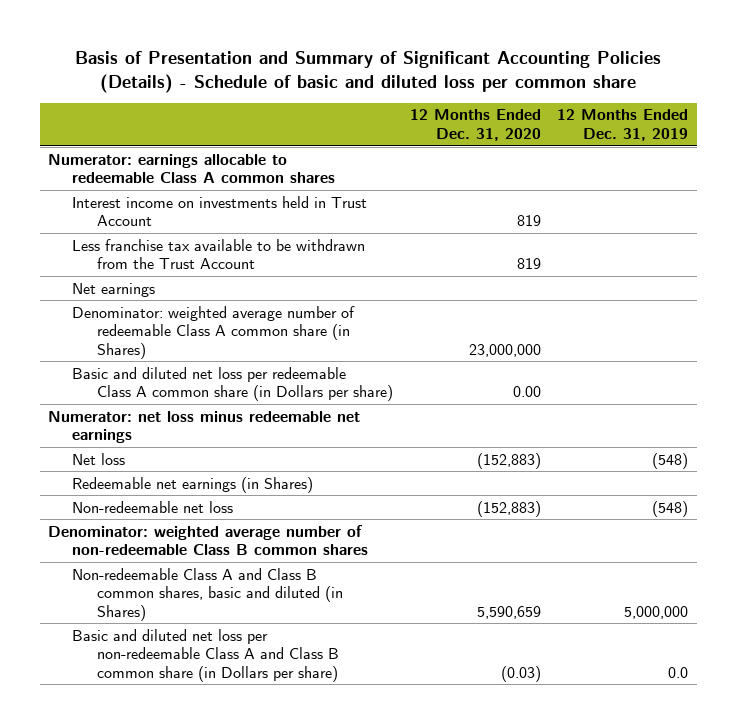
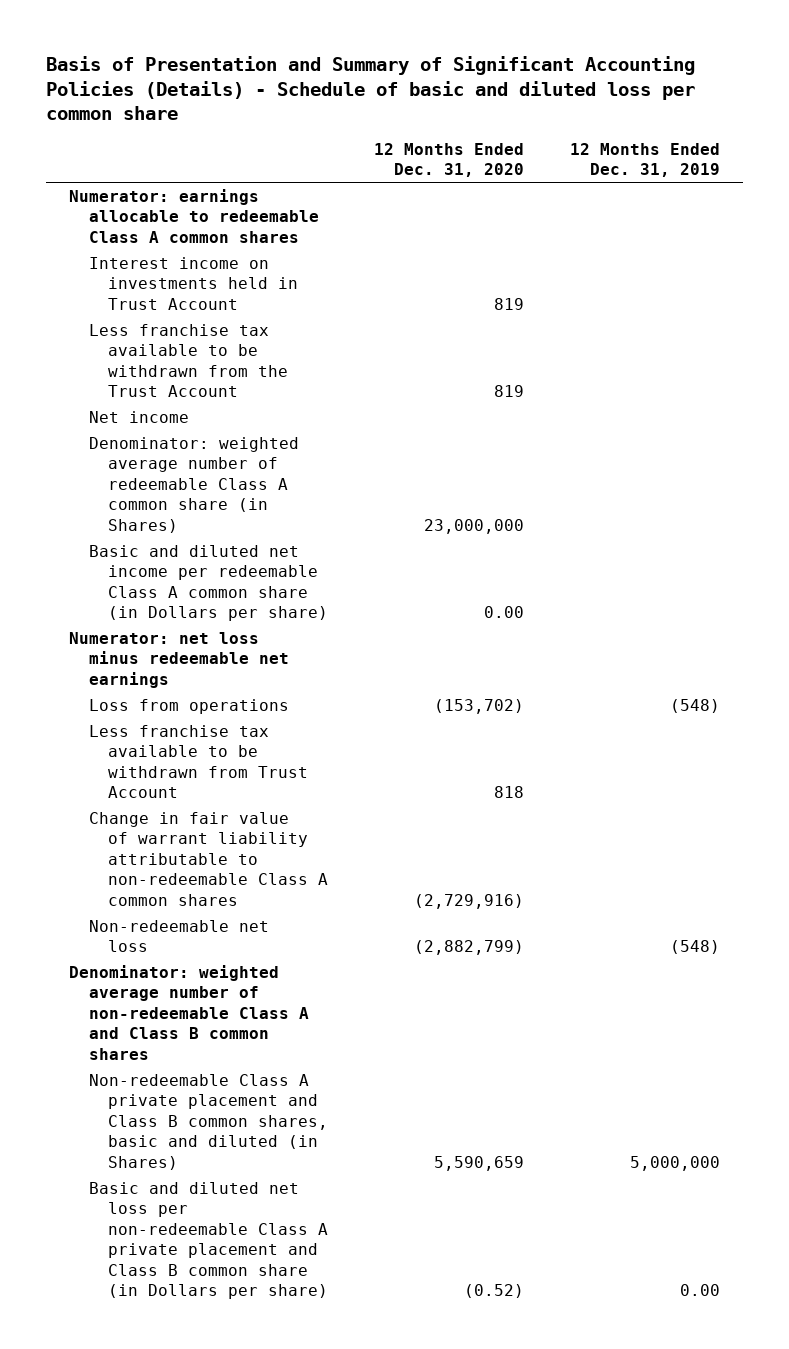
- Net earnings
+ Net income
- Basic and diluted net loss per redeemable Class A common share (in Dollars per share) | 0.00 |
+ Basic and diluted net income per redeemable Class A common share (in Dollars per share) | 0.00 |
- Net loss | (152,883) | (548)
- Redeemable net earnings (in Shares)
- Non-redeemable net loss | (152,883) | (548)
- Denominator: weighted average number of non-redeemable Class B common shares
- Non-redeemable Class A and Class B common shares, basic and diluted (in Shares) | 5,590,659 | 5,000,000
- Basic and diluted net loss per non-redeemable Class A and Class B common share (in Dollars per share) | (0.03) | 0.0
+ Loss from operations | (153,702) | (548)
+ Less franchise tax available to be withdrawn from Trust Account | 818 |
+ Change in fair value of warrant liability attributable to non-redeemable Class A common shares | (2,729,916) |
+ Non-redeemable net loss | (2,882,799) | (548)
+ Denominator: weighted average number of non-redeemable Class A and Class B common shares
+ Non-redeemable Class A private placement and Class B common shares, basic and diluted (in Shares) | 5,590,659 | 5,000,000
+ Basic and diluted net loss per non-redeemable Class A private placement and Class B common share (in Dollars per share) | (0.52) | 0.00

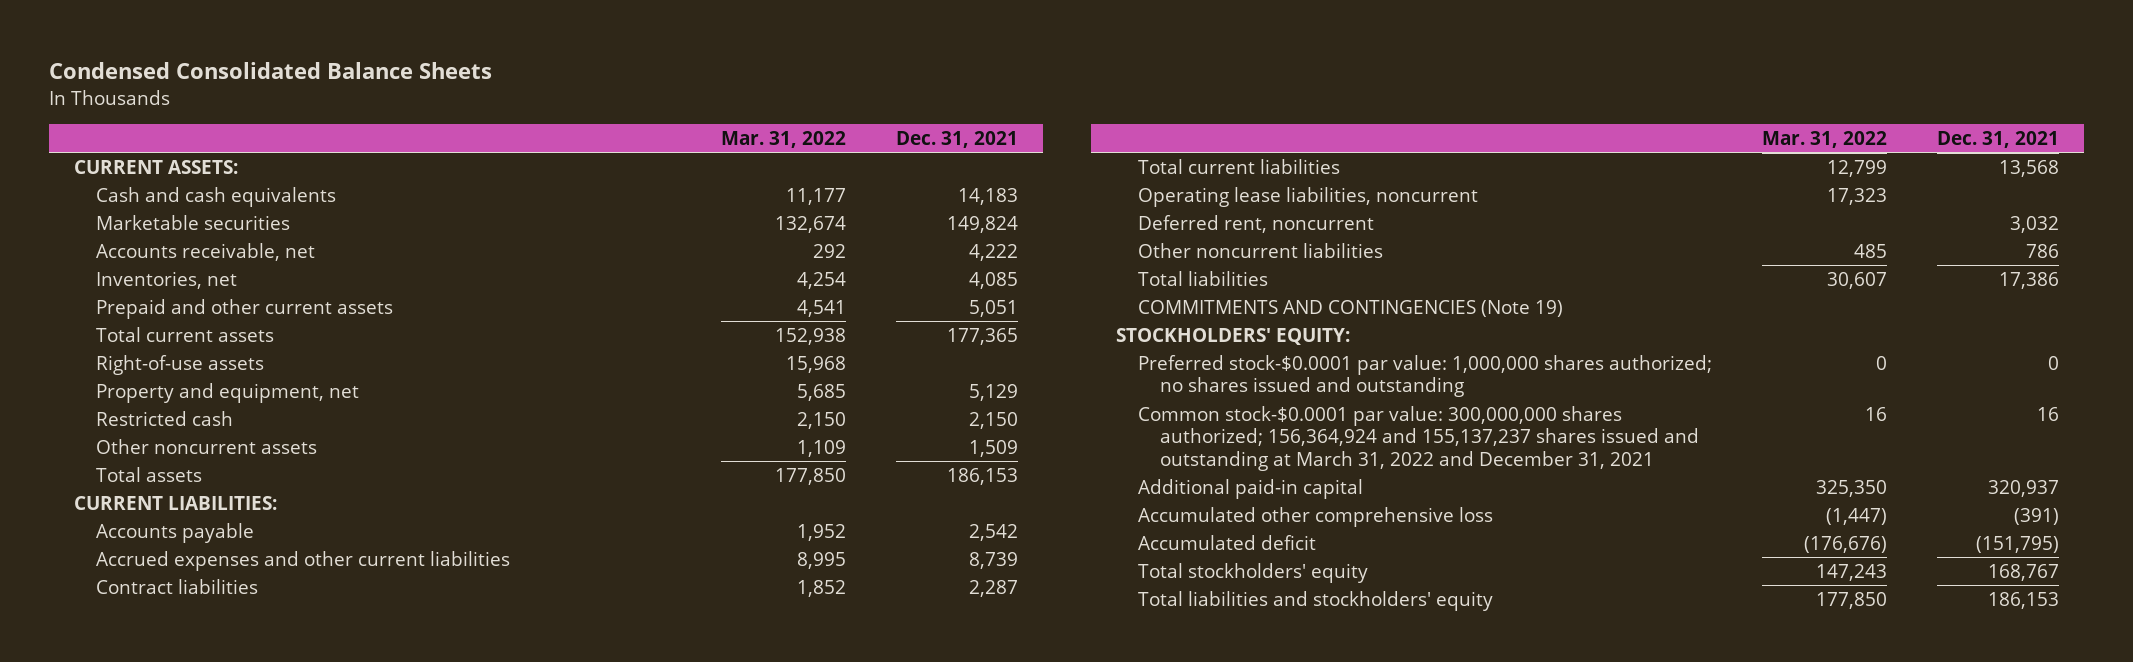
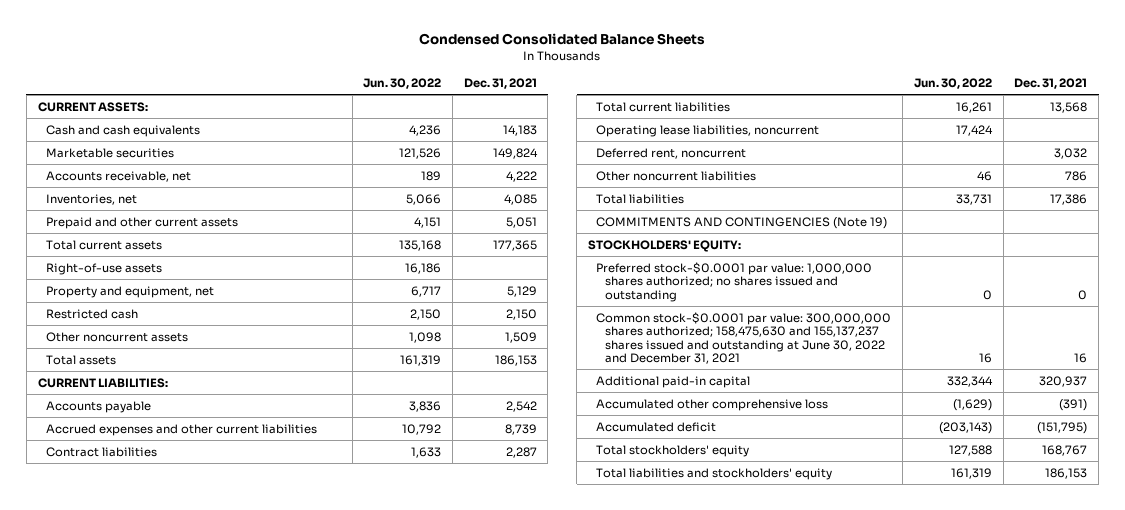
- | Mar. 31, 2022 | Dec. 31, 2021
+ | Jun. 30, 2022 | Dec. 31, 2021
- Common stock-$0.0001 par value: 300,000,000 shares authorized; 156,364,924 and 155,137,237 shares issued and outstanding at March 31, 2022 and December 31, 2021 | 16 | 16
+ Common stock-$0.0001 par value: 300,000,000 shares authorized; 158,475,630 and 155,137,237 shares issued and outstanding at June 30, 2022 and December 31, 2021 | 16 | 16

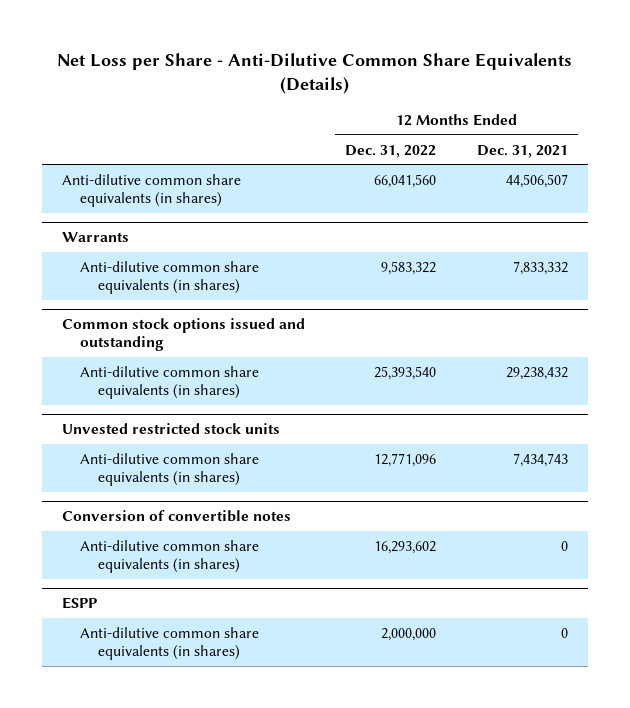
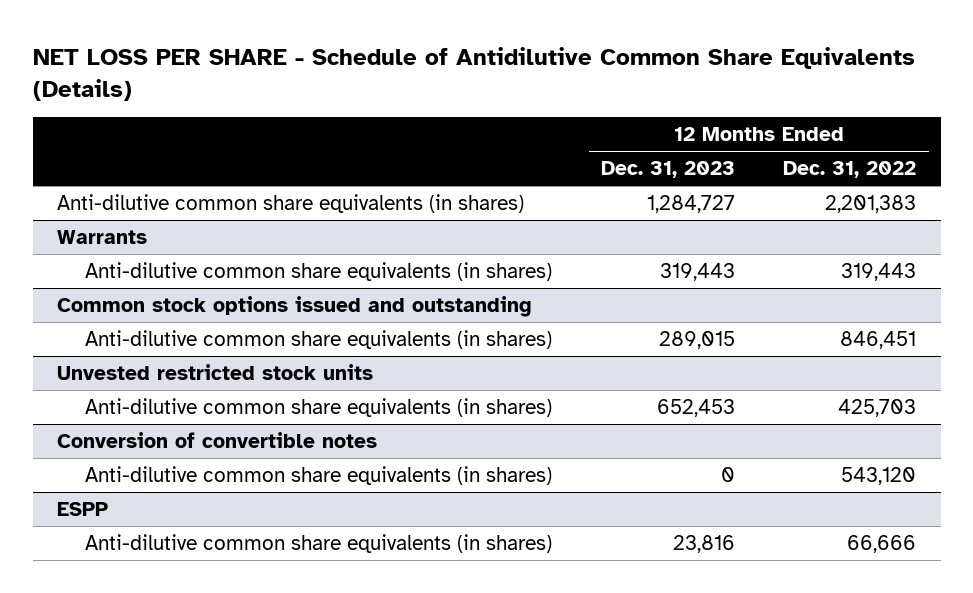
- Net Loss per Share - Anti-Dilutive Common Share Equivalents (Details)
+ NET LOSS PER SHARE - Schedule of Antidilutive Common Share Equivalents (Details)
- | 12 Months Ended Dec. 31, 2022 | 12 Months Ended Dec. 31, 2021
+ | 12 Months Ended Dec. 31, 2023 | 12 Months Ended Dec. 31, 2022
- Anti-dilutive common share equivalents (in shares) | 66,041,560 | 44,506,507
+ Anti-dilutive common share equivalents (in shares) | 1,284,727 | 2,201,383
@ Warrants
- Anti-dilutive common share equivalents (in shares) | 9,583,322 | 7,833,332
+ Anti-dilutive common share equivalents (in shares) | 319,443 | 319,443
@ Common stock options issued and outstanding
- Anti-dilutive common share equivalents (in shares) | 25,393,540 | 29,238,432
+ Anti-dilutive common share equivalents (in shares) | 289,015 | 846,451
@ Unvested restricted stock units
- Anti-dilutive common share equivalents (in shares) | 12,771,096 | 7,434,743
+ Anti-dilutive common share equivalents (in shares) | 652,453 | 425,703
@ Conversion of convertible notes
- Anti-dilutive common share equivalents (in shares) | 16,293,602 | 0
+ Anti-dilutive common share equivalents (in shares) | 0 | 543,120
@ ESPP
- Anti-dilutive common share equivalents (in shares) | 2,000,000 | 0
+ Anti-dilutive common share equivalents (in shares) | 23,816 | 66,666

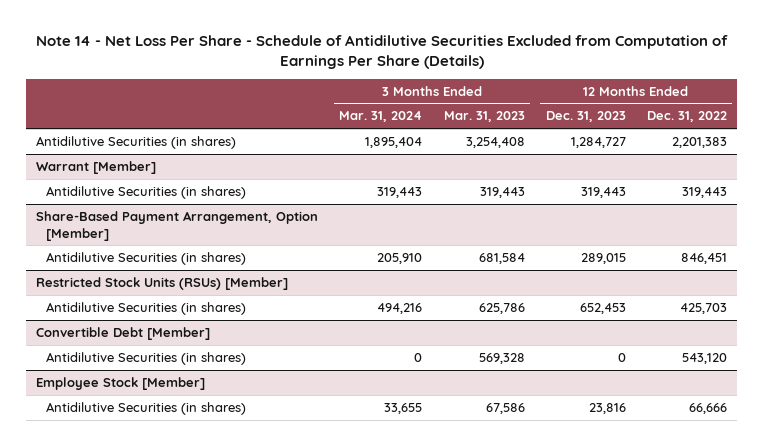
- NET LOSS PER SHARE - Schedule of Antidilutive Common Share Equivalents (Details)
+ Note 14 - Net Loss Per Share - Schedule of Antidilutive Securities Excluded from Computation of Earnings Per Share (Details)
- | 12 Months Ended Dec. 31, 2023 | 12 Months Ended Dec. 31, 2022
+ | 3 Months Ended Mar. 31, 2024 | 3 Months Ended Mar. 31, 2023 | 12 Months Ended Dec. 31, 2023 | 12 Months Ended Dec. 31, 2022
- Anti-dilutive common share equivalents (in shares) | 1,284,727 | 2,201,383
- Warrants
- Anti-dilutive common share equivalents (in shares) | 319,443 | 319,443
- Common stock options issued and outstanding
- Anti-dilutive common share equivalents (in shares) | 289,015 | 846,451
- Unvested restricted stock units
- Anti-dilutive common share equivalents (in shares) | 652,453 | 425,703
- Conversion of convertible notes
- Anti-dilutive common share equivalents (in shares) | 0 | 543,120
- ESPP
- Anti-dilutive common share equivalents (in shares) | 23,816 | 66,666
+ Antidilutive Securities (in shares) | 1,895,404 | 3,254,408 | 1,284,727 | 2,201,383
+ Warrant [Member]
+ Antidilutive Securities (in shares) | 319,443 | 319,443 | 319,443 | 319,443
+ Share-Based Payment Arrangement, Option [Member]
+ Antidilutive Securities (in shares) | 205,910 | 681,584 | 289,015 | 846,451
+ Restricted Stock Units (RSUs) [Member]
+ Antidilutive Securities (in shares) | 494,216 | 625,786 | 652,453 | 425,703
+ Convertible Debt [Member]
+ Antidilutive Securities (in shares) | 0 | 569,328 | 0 | 543,120
+ Employee Stock [Member]
+ Antidilutive Securities (in shares) | 33,655 | 67,586 | 23,816 | 66,666

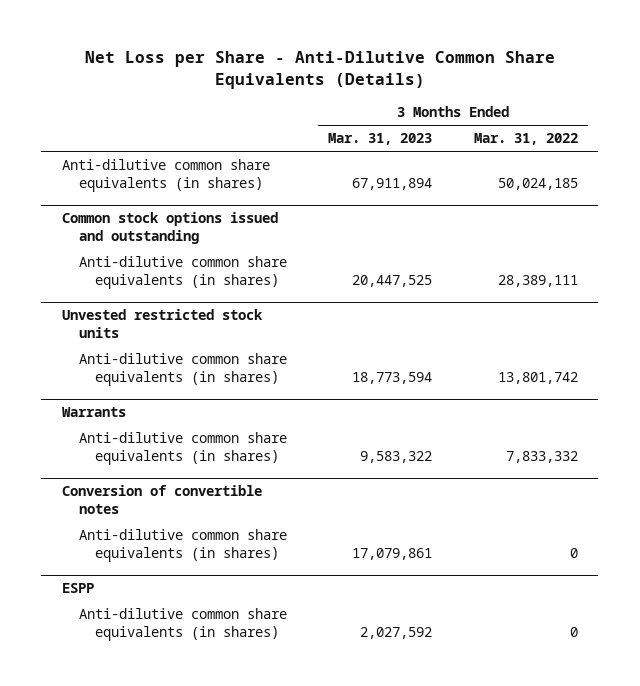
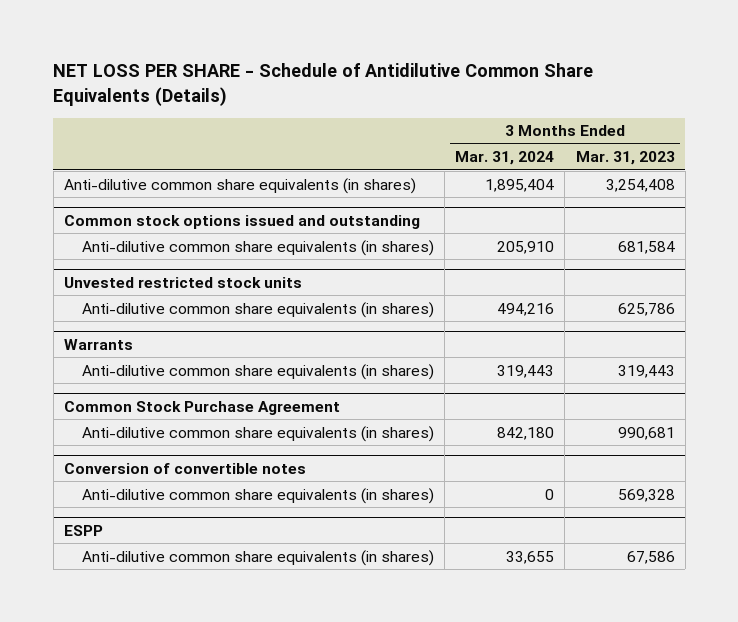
- Net Loss per Share - Anti-Dilutive Common Share Equivalents (Details)
+ NET LOSS PER SHARE - Schedule of Antidilutive Common Share Equivalents (Details)
- | 3 Months Ended Mar. 31, 2023 | 3 Months Ended Mar. 31, 2022
+ | 3 Months Ended Mar. 31, 2024 | 3 Months Ended Mar. 31, 2023
- Anti-dilutive common share equivalents (in shares) | 67,911,894 | 50,024,185
+ Anti-dilutive common share equivalents (in shares) | 1,895,404 | 3,254,408
@ Common stock options issued and outstanding
- Anti-dilutive common share equivalents (in shares) | 20,447,525 | 28,389,111
+ Anti-dilutive common share equivalents (in shares) | 205,910 | 681,584
@ Unvested restricted stock units
- Anti-dilutive common share equivalents (in shares) | 18,773,594 | 13,801,742
+ Anti-dilutive common share equivalents (in shares) | 494,216 | 625,786
@ Warrants
- Anti-dilutive common share equivalents (in shares) | 9,583,322 | 7,833,332
+ Anti-dilutive common share equivalents (in shares) | 319,443 | 319,443
+ Common Stock Purchase Agreement
+ Anti-dilutive common share equivalents (in shares) | 842,180 | 990,681
@ Conversion of convertible notes
- Anti-dilutive common share equivalents (in shares) | 17,079,861 | 0
+ Anti-dilutive common share equivalents (in shares) | 0 | 569,328
@ ESPP
- Anti-dilutive common share equivalents (in shares) | 2,027,592 | 0
+ Anti-dilutive common share equivalents (in shares) | 33,655 | 67,586

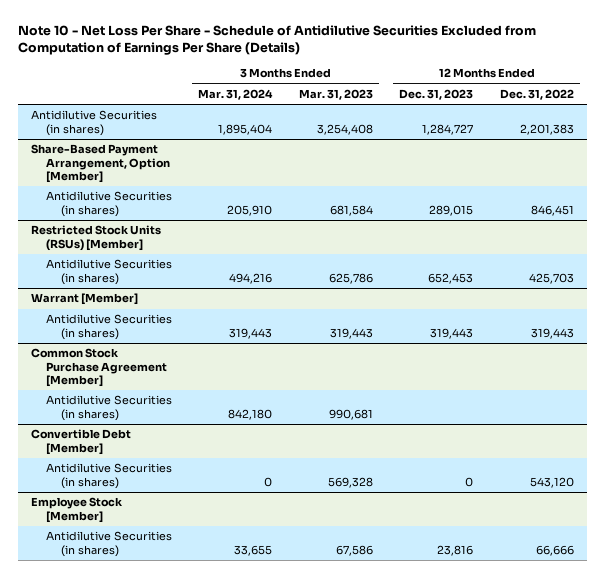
- NET LOSS PER SHARE - Schedule of Antidilutive Common Share Equivalents (Details)
+ Note 10 - Net Loss Per Share - Schedule of Antidilutive Securities Excluded from Computation of Earnings Per Share (Details)
- | 3 Months Ended Mar. 31, 2024 | 3 Months Ended Mar. 31, 2023
+ | 3 Months Ended Mar. 31, 2024 | 3 Months Ended Mar. 31, 2023 | 12 Months Ended Dec. 31, 2023 | 12 Months Ended Dec. 31, 2022
- Anti-dilutive common share equivalents (in shares) | 1,895,404 | 3,254,408
- Common stock options issued and outstanding
- Anti-dilutive common share equivalents (in shares) | 205,910 | 681,584
- Unvested restricted stock units
- Anti-dilutive common share equivalents (in shares) | 494,216 | 625,786
- Warrants
- Anti-dilutive common share equivalents (in shares) | 319,443 | 319,443
- Common Stock Purchase Agreement
- Anti-dilutive common share equivalents (in shares) | 842,180 | 990,681
- Conversion of convertible notes
- Anti-dilutive common share equivalents (in shares) | 0 | 569,328
- ESPP
- Anti-dilutive common share equivalents (in shares) | 33,655 | 67,586
+ Antidilutive Securities (in shares) | 1,895,404 | 3,254,408 | 1,284,727 | 2,201,383
+ Share-Based Payment Arrangement, Option [Member]
+ Antidilutive Securities (in shares) | 205,910 | 681,584 | 289,015 | 846,451
+ Restricted Stock Units (RSUs) [Member]
+ Antidilutive Securities (in shares) | 494,216 | 625,786 | 652,453 | 425,703
+ Warrant [Member]
+ Antidilutive Securities (in shares) | 319,443 | 319,443 | 319,443 | 319,443
+ Common Stock Purchase Agreement [Member]
+ Antidilutive Securities (in shares) | 842,180 | 990,681 | |
+ Convertible Debt [Member]
+ Antidilutive Securities (in shares) | 0 | 569,328 | 0 | 543,120
+ Employee Stock [Member]
+ Antidilutive Securities (in shares) | 33,655 | 67,586 | 23,816 | 66,666

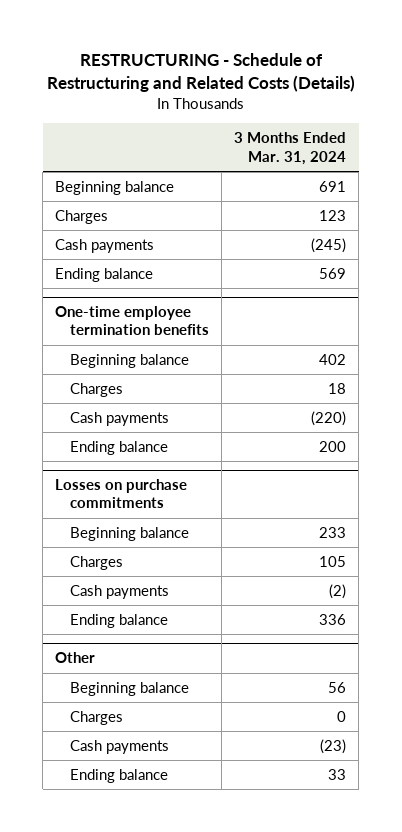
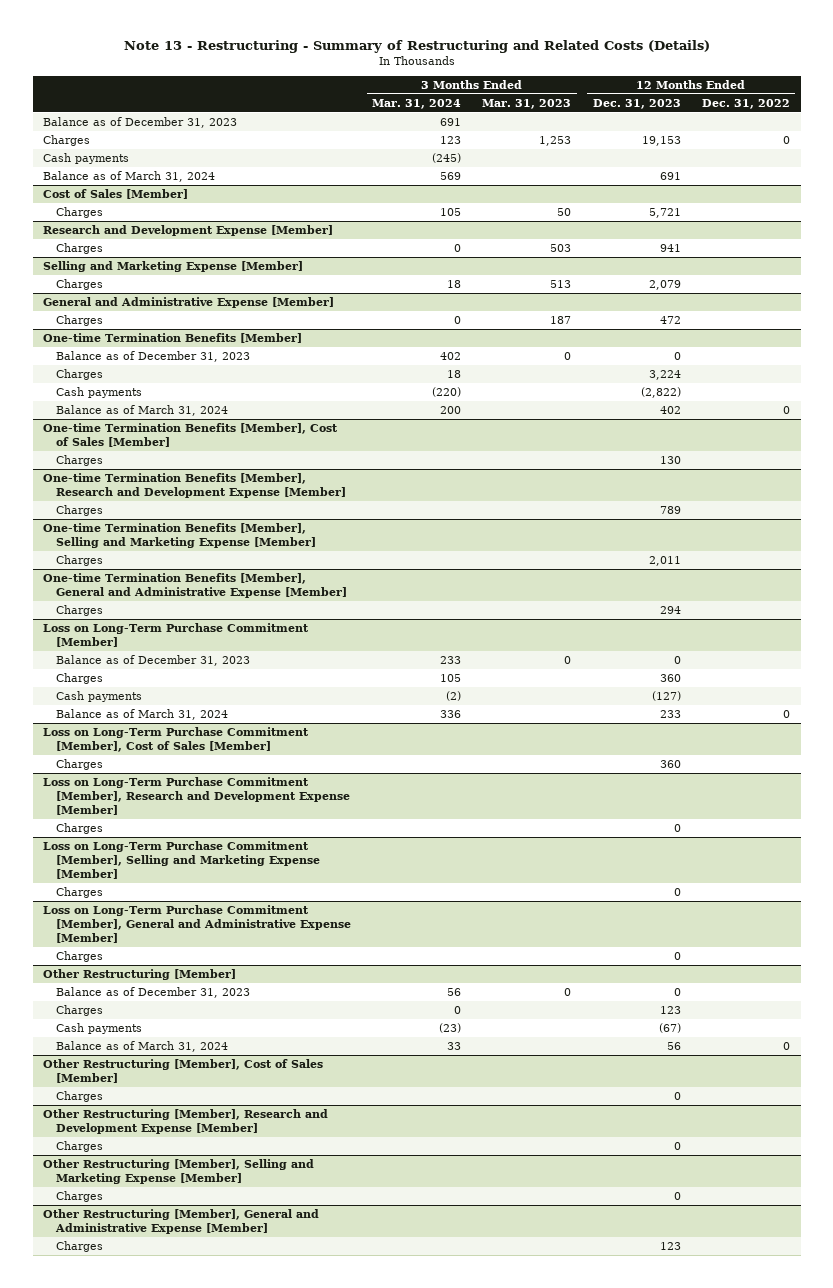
- RESTRUCTURING - Schedule of Restructuring and Related Costs (Details)
+ Note 13 - Restructuring - Summary of Restructuring and Related Costs (Details)
- | 3 Months Ended Mar. 31, 2024
+ | 3 Months Ended Mar. 31, 2024 | 3 Months Ended Mar. 31, 2023 | 12 Months Ended Dec. 31, 2023 | 12 Months Ended Dec. 31, 2022
- Beginning balance | 691
+ Balance as of December 31, 2023 | 691 | | |
- Ending balance | 569
- One-time employee termination benefits
- Beginning balance | 402
+ Balance as of March 31, 2024 | 569 | | 691 |
+ Cost of Sales [Member]
+ Charges | 105 | 50 | 5,721 |
+ Research and Development Expense [Member]
+ Charges | 0 | 503 | 941 |
+ Selling and Marketing Expense [Member]
+ General and Administrative Expense [Member]
+ Charges | 0 | 187 | 472 |
+ One-time Termination Benefits [Member]
+ Balance as of December 31, 2023 | 402 | 0 | 0 |
+ Charges | 18 | | 3,224 |
- Ending balance | 200
- Losses on purchase commitments
- Beginning balance | 233
+ Balance as of March 31, 2024 | 200 | | 402 | 0
+ One-time Termination Benefits [Member], Cost of Sales [Member]
+ Charges | | | 130 |
+ One-time Termination Benefits [Member], Research and Development Expense [Member]
+ Charges | | | 789 |
+ One-time Termination Benefits [Member], Selling and Marketing Expense [Member]
+ Charges | | | 2,011 |
+ One-time Termination Benefits [Member], General and Administrative Expense [Member]
+ Charges | | | 294 |
+ Loss on Long-Term Purchase Commitment [Member]
+ Balance as of December 31, 2023 | 233 | 0 | 0 |
- Ending balance | 336
- Other
- Beginning balance | 56
+ Balance as of March 31, 2024 | 336 | | 233 | 0
+ Loss on Long-Term Purchase Commitment [Member], Cost of Sales [Member]
+ Charges | | | 360 |
+ Loss on Long-Term Purchase Commitment [Member], Research and Development Expense [Member]
+ Charges | | | 0 |
+ Loss on Long-Term Purchase Commitment [Member], Selling and Marketing Expense [Member]
+ Charges | | | 0 |
+ Loss on Long-Term Purchase Commitment [Member], General and Administrative Expense [Member]
+ Charges | | | 0 |
+ Other Restructuring [Member]
+ Balance as of December 31, 2023 | 56 | 0 | 0 |
- Ending balance | 33
+ Balance as of March 31, 2024 | 33 | | 56 | 0
+ Other Restructuring [Member], Cost of Sales [Member]
+ Charges | | | 0 |
+ Other Restructuring [Member], Research and Development Expense [Member]
+ Charges | | | 0 |
+ Other Restructuring [Member], Selling and Marketing Expense [Member]
+ Charges | | | 0 |
+ Other Restructuring [Member], General and Administrative Expense [Member]
+ Charges | | | 123 |

